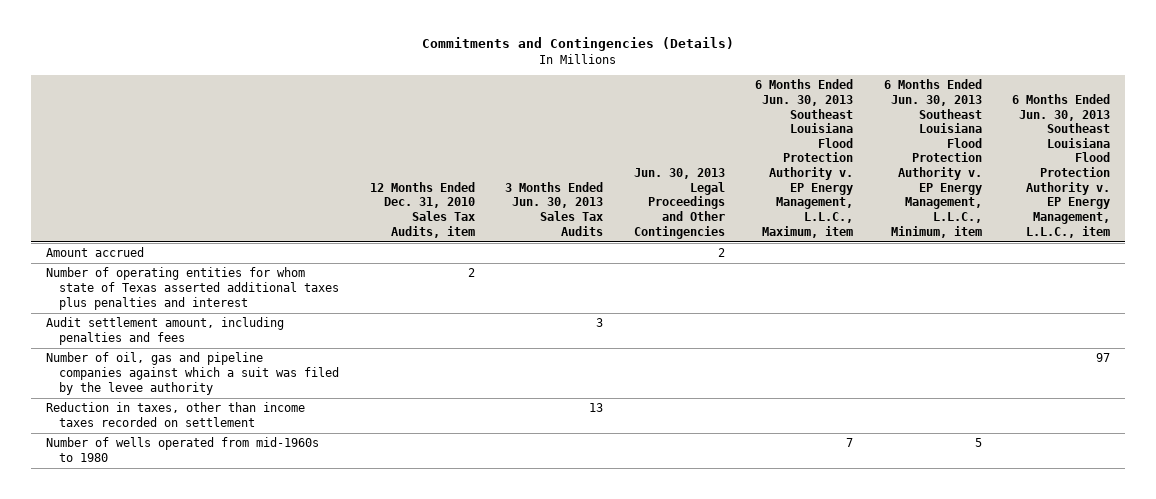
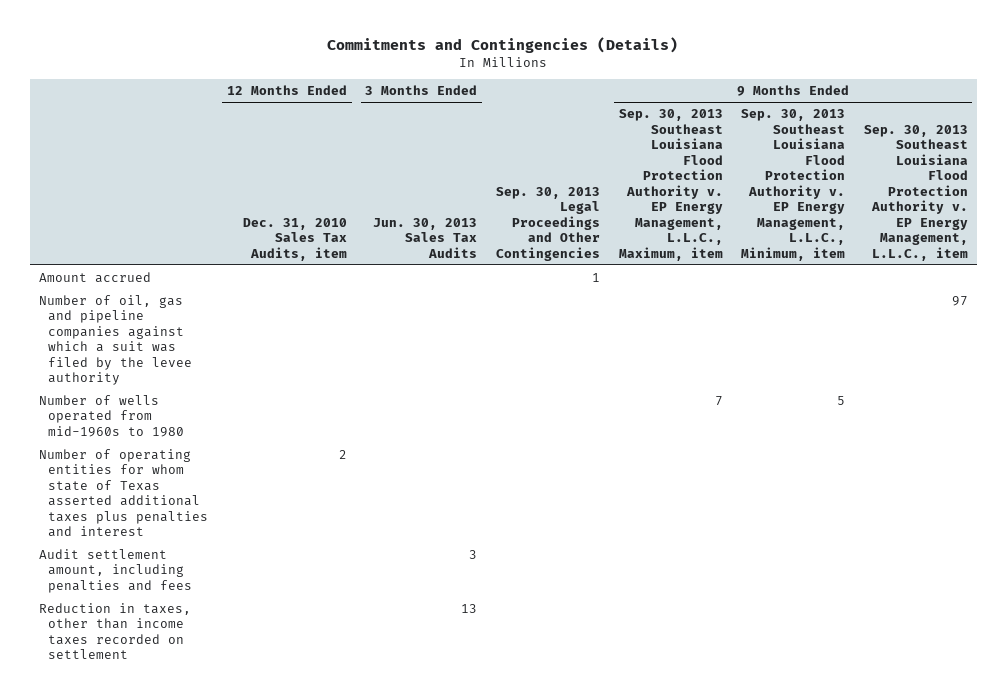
- | 12 Months Ended Dec. 31, 2010 Sales Tax Audits, item | 3 Months Ended Jun. 30, 2013 Sales Tax Audits | Jun. 30, 2013 Legal Proceedings and Other Contingencies | 6 Months Ended Jun. 30, 2013 Southeast Louisiana Flood Protection Authority v. EP Energy Management, L.L.C., Maximum, item | 6 Months Ended Jun. 30, 2013 Southeast Louisiana Flood Protection Authority v. EP Energy Management, L.L.C., Minimum, item | 6 Months Ended Jun. 30, 2013 Southeast Louisiana Flood Protection Authority v. EP Energy Management, L.L.C., item
+ | 12 Months Ended Dec. 31, 2010 Sales Tax Audits, item | 3 Months Ended Jun. 30, 2013 Sales Tax Audits | Sep. 30, 2013 Legal Proceedings and Other Contingencies | 9 Months Ended Sep. 30, 2013 Southeast Louisiana Flood Protection Authority v. EP Energy Management, L.L.C., Maximum, item | 9 Months Ended Sep. 30, 2013 Southeast Louisiana Flood Protection Authority v. EP Energy Management, L.L.C., Minimum, item | 9 Months Ended Sep. 30, 2013 Southeast Louisiana Flood Protection Authority v. EP Energy Management, L.L.C., item
moved up: Number of oil, gas and pipeline companies against which a suit was filed by the levee authority | | | | | | 97
moved up: Number of wells operated from mid-1960s to 1980 | | | | 7 | 5 |

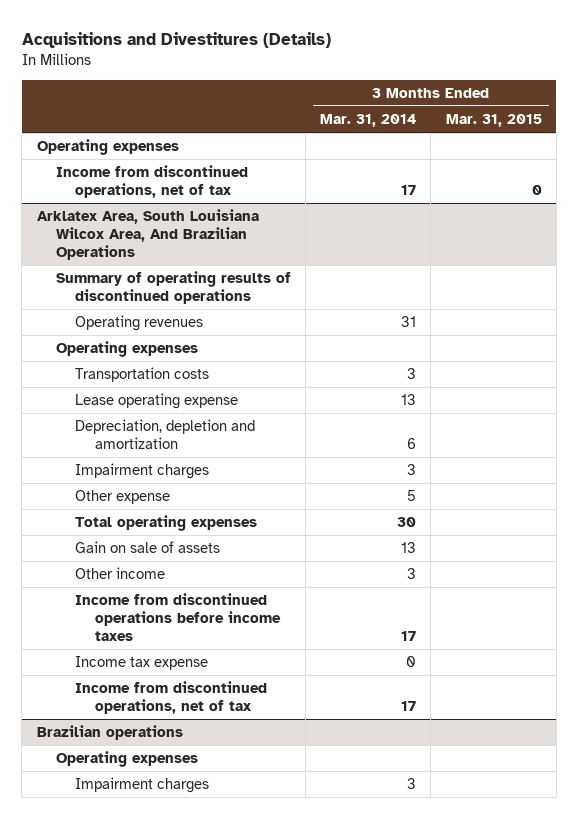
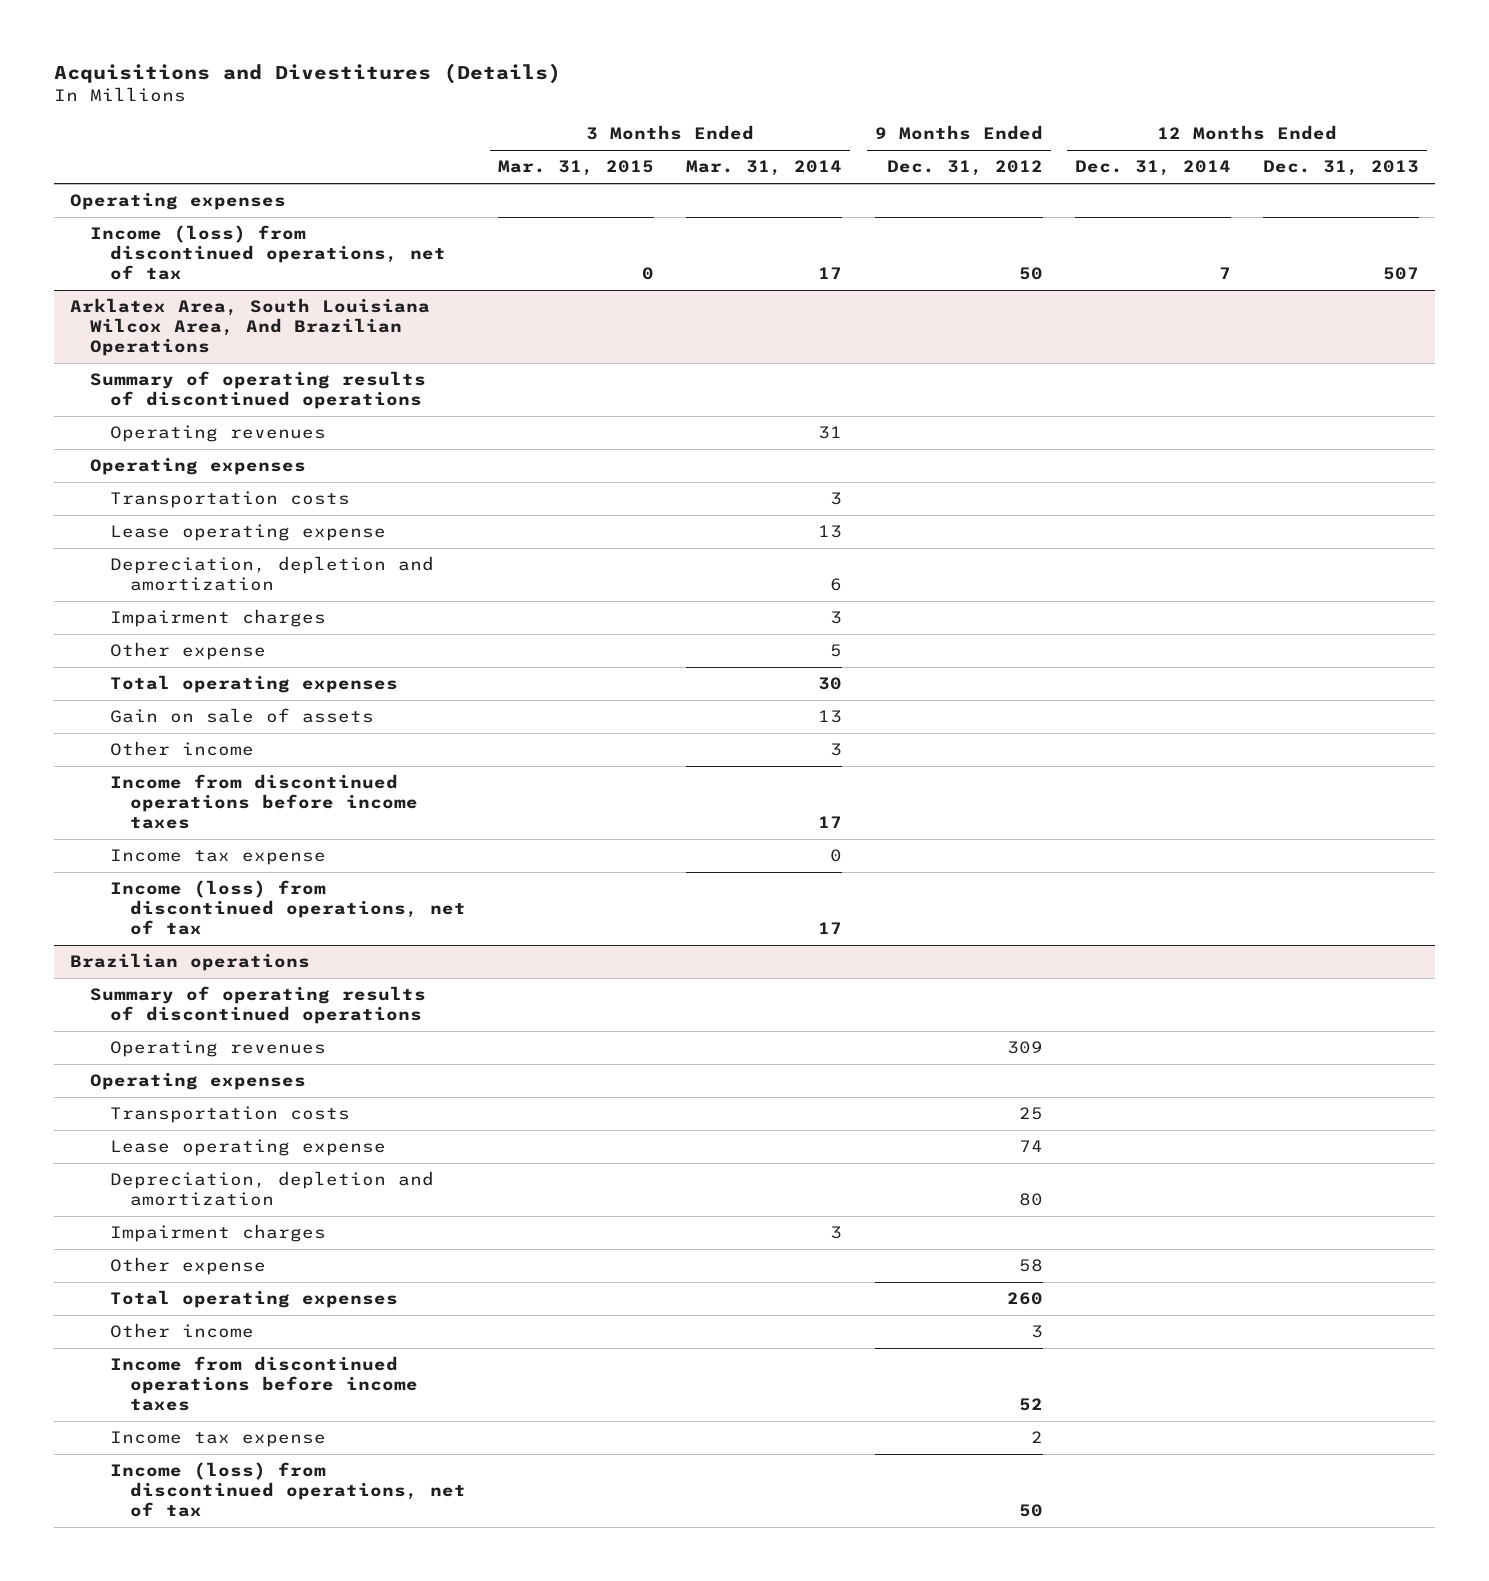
- | 3 Months Ended Mar. 31, 2014 | 3 Months Ended Mar. 31, 2015
+ | 3 Months Ended Mar. 31, 2015 | 3 Months Ended Mar. 31, 2014 | 9 Months Ended Dec. 31, 2012 | 12 Months Ended Dec. 31, 2014 | 12 Months Ended Dec. 31, 2013
- Income from discontinued operations, net of tax | 17 | 0
+ Income (loss) from discontinued operations, net of tax | 0 | 17 | 50 | 7 | 507
@ Arklatex Area, South Louisiana Wilcox Area, And Brazilian Operations
- Income from discontinued operations, net of tax | 17 |
+ Income (loss) from discontinued operations, net of tax | | 17 | | |
@ Brazilian operations
+ Summary of operating results of discontinued operations
+ Operating revenues | | | 309 | |
+ Transportation costs | | | 25 | |
+ Lease operating expense | | | 74 | |
+ Depreciation, depletion and amortization | | | 80 | |
+ Other expense | | | 58 | |
+ Total operating expenses | | | 260 | |
+ Other income | | | 3 | |
+ Income from discontinued operations before income taxes | | | 52 | |
+ Income tax expense | | | 2 | |
+ Income (loss) from discontinued operations, net of tax | | | 50 | |

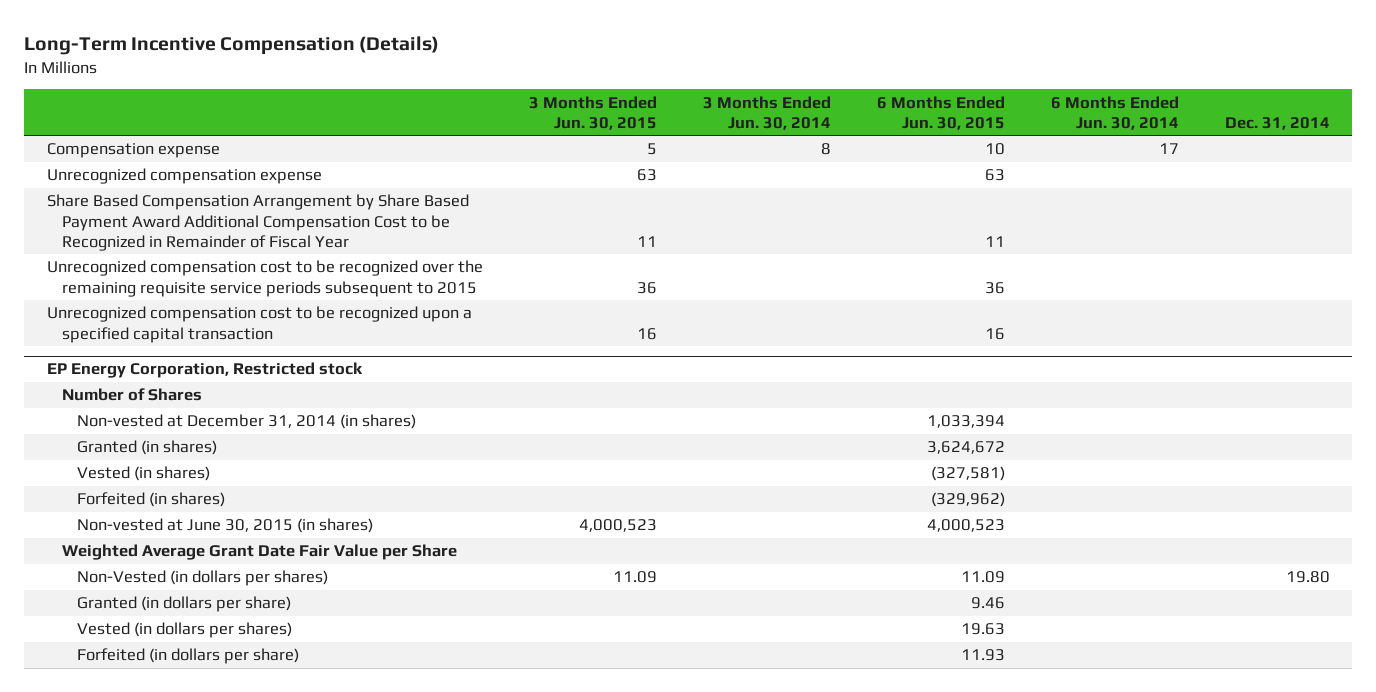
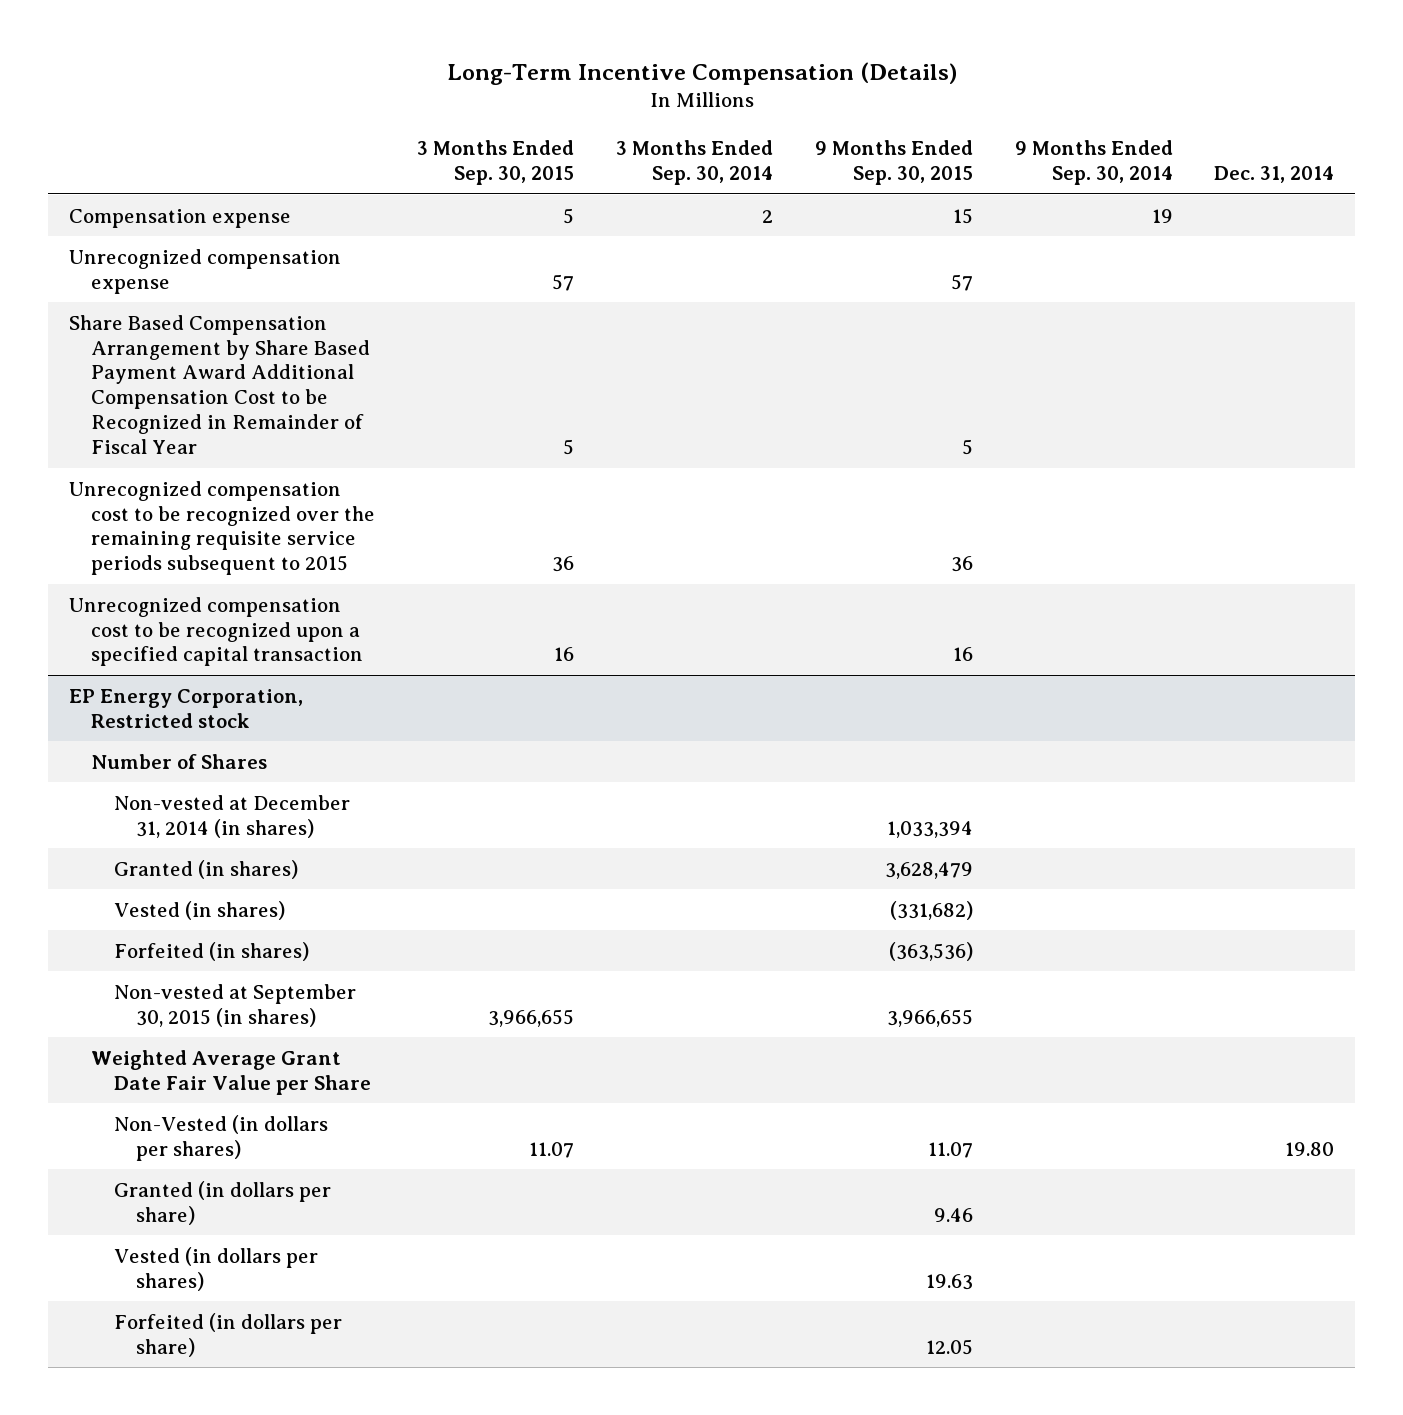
- | 3 Months Ended Jun. 30, 2015 | 3 Months Ended Jun. 30, 2014 | 6 Months Ended Jun. 30, 2015 | 6 Months Ended Jun. 30, 2014 | Dec. 31, 2014
+ | 3 Months Ended Sep. 30, 2015 | 3 Months Ended Sep. 30, 2014 | 9 Months Ended Sep. 30, 2015 | 9 Months Ended Sep. 30, 2014 | Dec. 31, 2014
@ EP Energy Corporation, Restricted stock
- Non-vested at June 30, 2015 (in shares) | 4,000,523 | | 4,000,523 | |
+ Non-vested at September 30, 2015 (in shares) | 3,966,655 | | 3,966,655 | |

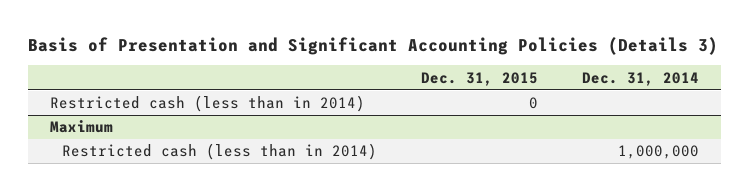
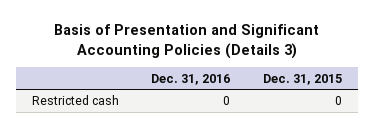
- | Dec. 31, 2015 | Dec. 31, 2014
+ | Dec. 31, 2016 | Dec. 31, 2015
- Restricted cash (less than in 2014) | 0 |
- Maximum
- Restricted cash (less than in 2014) | | 1,000,000
+ Restricted cash | 0 | 0

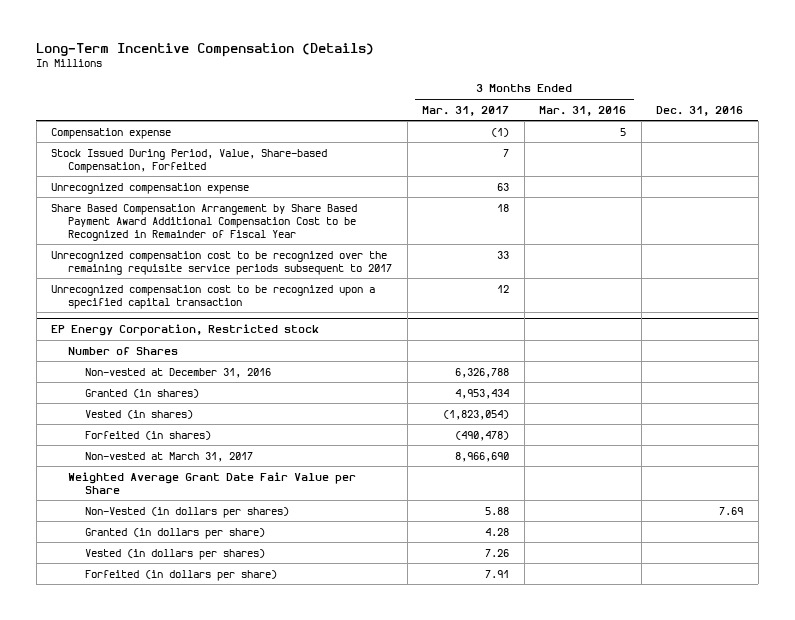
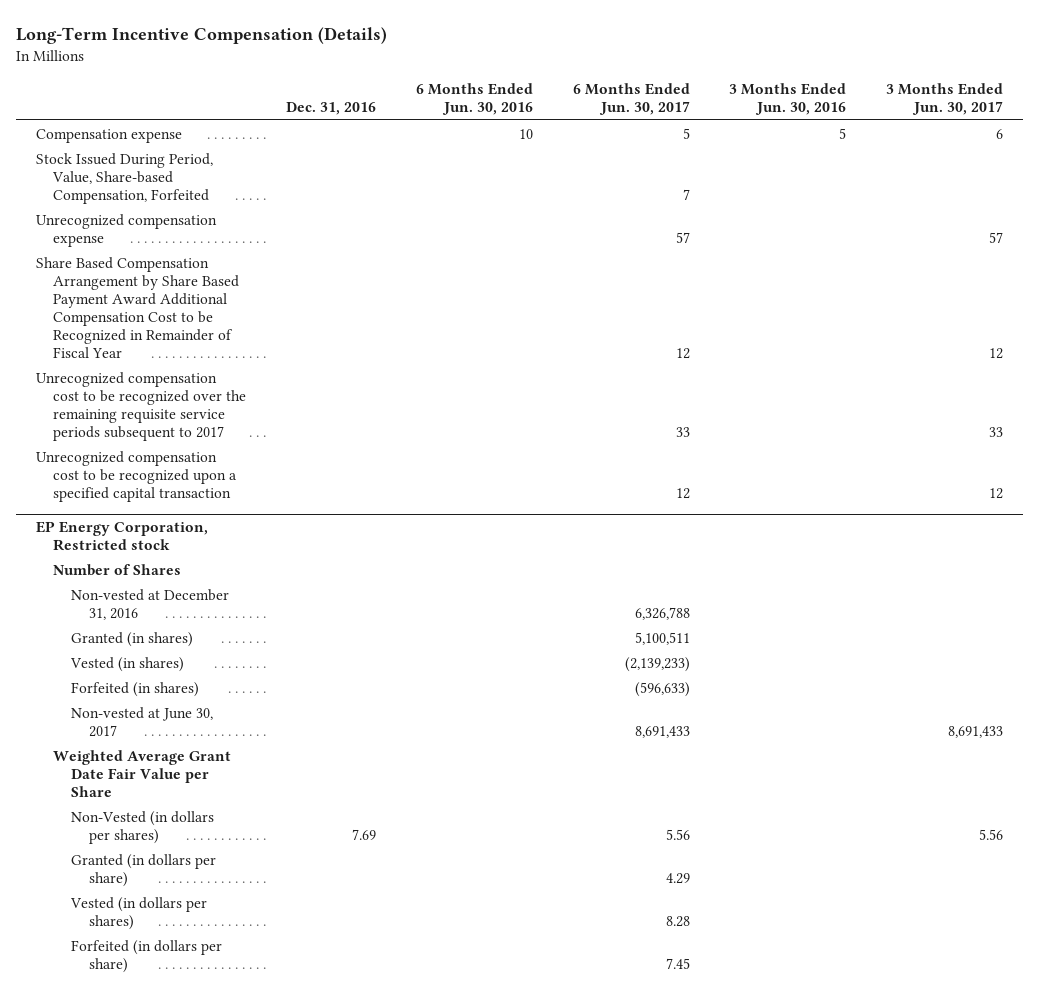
- | 3 Months Ended Mar. 31, 2017 | 3 Months Ended Mar. 31, 2016 | Dec. 31, 2016
+ | Dec. 31, 2016 | 6 Months Ended Jun. 30, 2016 | 6 Months Ended Jun. 30, 2017 | 3 Months Ended Jun. 30, 2016 | 3 Months Ended Jun. 30, 2017
@ EP Energy Corporation, Restricted stock
- Non-vested at March 31, 2017 | 8,966,690 | |
+ Non-vested at June 30, 2017 | | | 8,691,433 | | 8,691,433

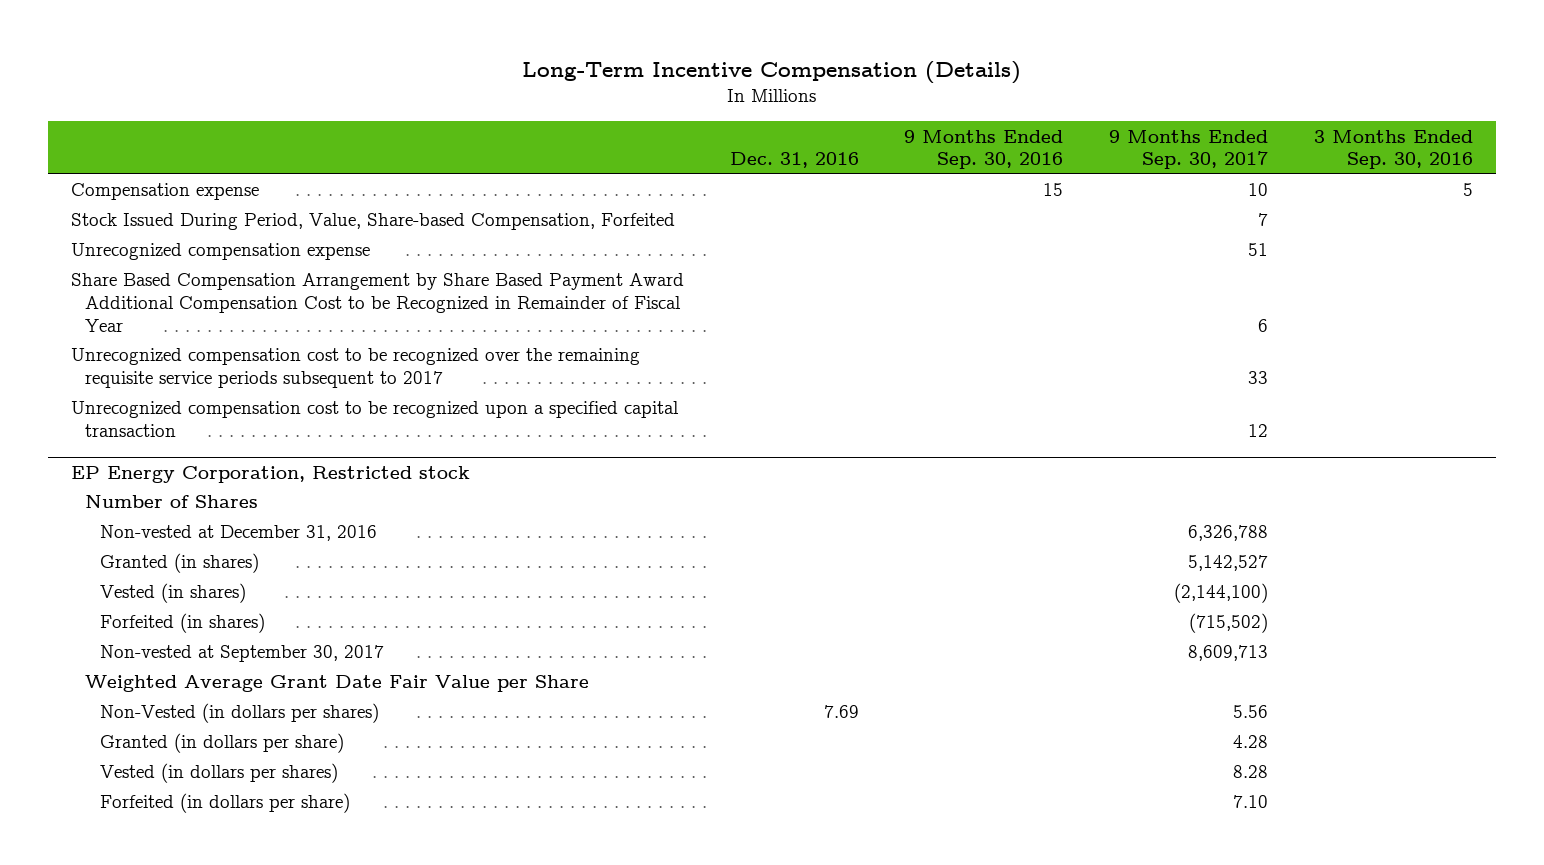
- | Dec. 31, 2016 | 6 Months Ended Jun. 30, 2016 | 6 Months Ended Jun. 30, 2017 | 3 Months Ended Jun. 30, 2016 | 3 Months Ended Jun. 30, 2017
+ | Dec. 31, 2016 | 9 Months Ended Sep. 30, 2016 | 9 Months Ended Sep. 30, 2017 | 3 Months Ended Sep. 30, 2016
@ EP Energy Corporation, Restricted stock
- Non-vested at June 30, 2017 | | | 8,691,433 | | 8,691,433
+ Non-vested at September 30, 2017 | | | 8,609,713 |

